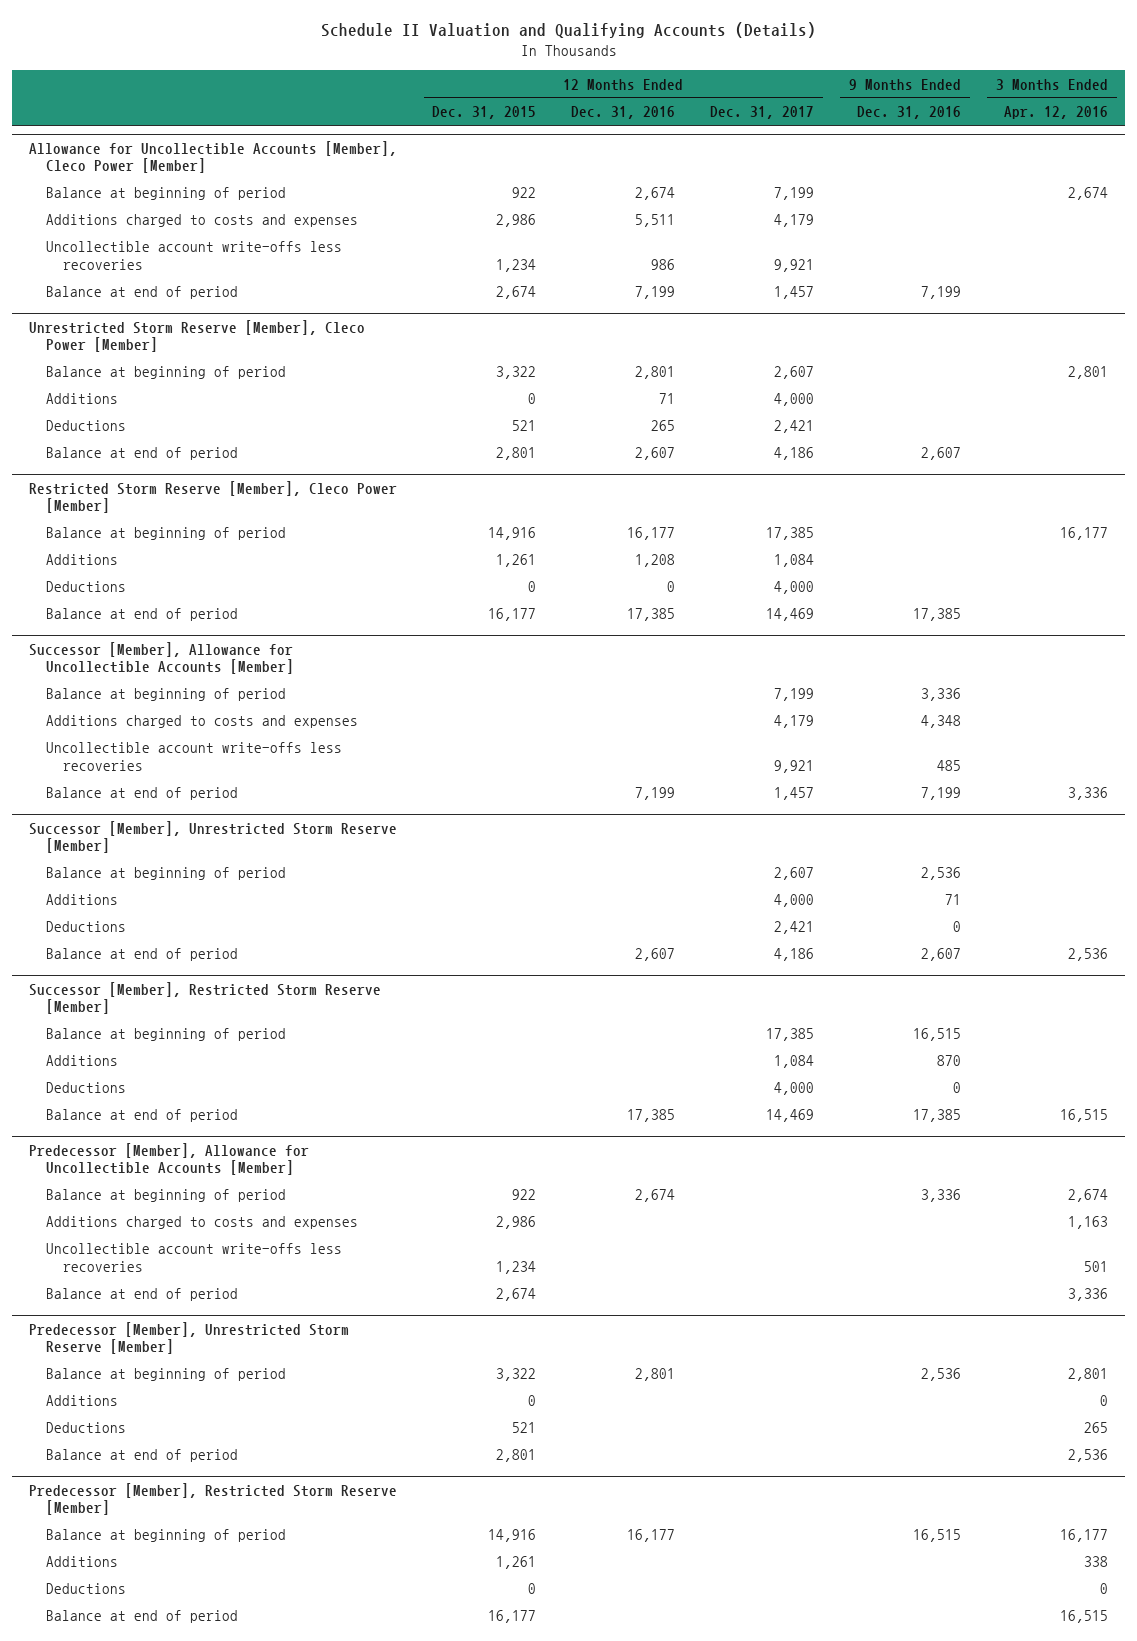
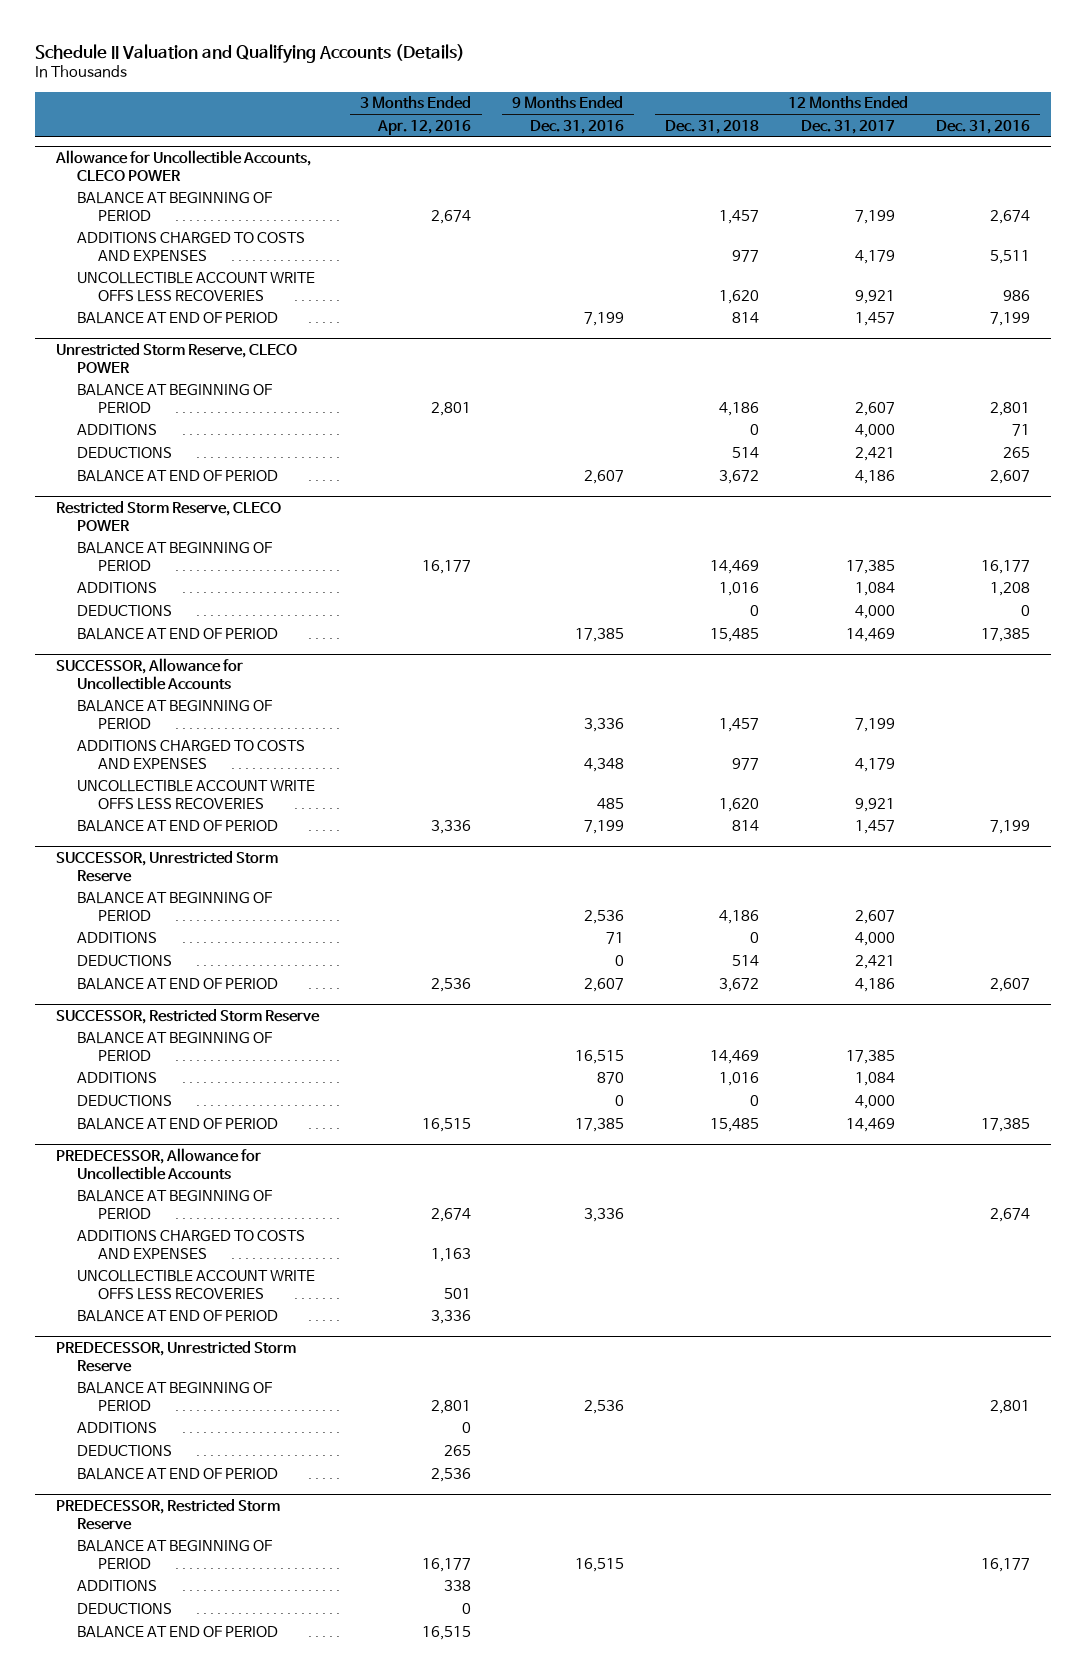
- | 12 Months Ended Dec. 31, 2015 | 12 Months Ended Dec. 31, 2016 | 12 Months Ended Dec. 31, 2017 | 9 Months Ended Dec. 31, 2016 | 3 Months Ended Apr. 12, 2016
+ | 3 Months Ended Apr. 12, 2016 | 9 Months Ended Dec. 31, 2016 | 12 Months Ended Dec. 31, 2018 | 12 Months Ended Dec. 31, 2017 | 12 Months Ended Dec. 31, 2016
- Allowance for Uncollectible Accounts [Member], Cleco Power [Member]
- Balance at beginning of period | 922 | 2,674 | 7,199 | | 2,674
- Additions charged to costs and expenses | 2,986 | 5,511 | 4,179 | |
- Uncollectible account write-offs less recoveries | 1,234 | 986 | 9,921 | |
- Balance at end of period | 2,674 | 7,199 | 1,457 | 7,199 |
- Unrestricted Storm Reserve [Member], Cleco Power [Member]
- Balance at beginning of period | 3,322 | 2,801 | 2,607 | | 2,801
- Additions | 0 | 71 | 4,000 | |
- Deductions | 521 | 265 | 2,421 | |
- Balance at end of period | 2,801 | 2,607 | 4,186 | 2,607 |
- Restricted Storm Reserve [Member], Cleco Power [Member]
- Balance at beginning of period | 14,916 | 16,177 | 17,385 | | 16,177
- Additions | 1,261 | 1,208 | 1,084 | |
- Deductions | 0 | 0 | 4,000 | |
- Balance at end of period | 16,177 | 17,385 | 14,469 | 17,385 |
- Successor [Member], Allowance for Uncollectible Accounts [Member]
- Balance at beginning of period | | | 7,199 | 3,336 |
- Additions charged to costs and expenses | | | 4,179 | 4,348 |
- Uncollectible account write-offs less recoveries | | | 9,921 | 485 |
- Balance at end of period | | 7,199 | 1,457 | 7,199 | 3,336
- Successor [Member], Unrestricted Storm Reserve [Member]
- Balance at beginning of period | | | 2,607 | 2,536 |
- Additions | | | 4,000 | 71 |
- Deductions | | | 2,421 | 0 |
- Balance at end of period | | 2,607 | 4,186 | 2,607 | 2,536
- Successor [Member], Restricted Storm Reserve [Member]
- Balance at beginning of period | | | 17,385 | 16,515 |
- Additions | | | 1,084 | 870 |
- Deductions | | | 4,000 | 0 |
- Balance at end of period | | 17,385 | 14,469 | 17,385 | 16,515
- Predecessor [Member], Allowance for Uncollectible Accounts [Member]
- Balance at beginning of period | 922 | 2,674 | | 3,336 | 2,674
- Additions charged to costs and expenses | 2,986 | | | | 1,163
- Uncollectible account write-offs less recoveries | 1,234 | | | | 501
- Balance at end of period | 2,674 | | | | 3,336
- Predecessor [Member], Unrestricted Storm Reserve [Member]
- Balance at beginning of period | 3,322 | 2,801 | | 2,536 | 2,801
- Additions | 0 | | | | 0
- Deductions | 521 | | | | 265
- Balance at end of period | 2,801 | | | | 2,536
- Predecessor [Member], Restricted Storm Reserve [Member]
- Balance at beginning of period | 14,916 | 16,177 | | 16,515 | 16,177
- Additions | 1,261 | | | | 338
- Deductions | 0 | | | | 0
- Balance at end of period | 16,177 | | | | 16,515
+ Allowance for Uncollectible Accounts, CLECO POWER
+ BALANCE AT BEGINNING OF PERIOD | 2,674 | | 1,457 | 7,199 | 2,674
+ ADDITIONS CHARGED TO COSTS AND EXPENSES | | | 977 | 4,179 | 5,511
+ UNCOLLECTIBLE ACCOUNT WRITE OFFS LESS RECOVERIES | | | 1,620 | 9,921 | 986
+ BALANCE AT END OF PERIOD | | 7,199 | 814 | 1,457 | 7,199
+ Unrestricted Storm Reserve, CLECO POWER
+ BALANCE AT BEGINNING OF PERIOD | 2,801 | | 4,186 | 2,607 | 2,801
+ ADDITIONS | | | 0 | 4,000 | 71
+ DEDUCTIONS | | | 514 | 2,421 | 265
+ BALANCE AT END OF PERIOD | | 2,607 | 3,672 | 4,186 | 2,607
+ Restricted Storm Reserve, CLECO POWER
+ BALANCE AT BEGINNING OF PERIOD | 16,177 | | 14,469 | 17,385 | 16,177
+ ADDITIONS | | | 1,016 | 1,084 | 1,208
+ DEDUCTIONS | | | 0 | 4,000 | 0
+ BALANCE AT END OF PERIOD | | 17,385 | 15,485 | 14,469 | 17,385
+ SUCCESSOR, Allowance for Uncollectible Accounts
+ BALANCE AT BEGINNING OF PERIOD | | 3,336 | 1,457 | 7,199 |
+ ADDITIONS CHARGED TO COSTS AND EXPENSES | | 4,348 | 977 | 4,179 |
+ UNCOLLECTIBLE ACCOUNT WRITE OFFS LESS RECOVERIES | | 485 | 1,620 | 9,921 |
+ BALANCE AT END OF PERIOD | 3,336 | 7,199 | 814 | 1,457 | 7,199
+ SUCCESSOR, Unrestricted Storm Reserve
+ BALANCE AT BEGINNING OF PERIOD | | 2,536 | 4,186 | 2,607 |
+ ADDITIONS | | 71 | 0 | 4,000 |
+ DEDUCTIONS | | 0 | 514 | 2,421 |
+ BALANCE AT END OF PERIOD | 2,536 | 2,607 | 3,672 | 4,186 | 2,607
+ SUCCESSOR, Restricted Storm Reserve
+ BALANCE AT BEGINNING OF PERIOD | | 16,515 | 14,469 | 17,385 |
+ ADDITIONS | | 870 | 1,016 | 1,084 |
+ DEDUCTIONS | | 0 | 0 | 4,000 |
+ BALANCE AT END OF PERIOD | 16,515 | 17,385 | 15,485 | 14,469 | 17,385
+ PREDECESSOR, Allowance for Uncollectible Accounts
+ BALANCE AT BEGINNING OF PERIOD | 2,674 | 3,336 | | | 2,674
+ ADDITIONS CHARGED TO COSTS AND EXPENSES | 1,163 | | | |
+ UNCOLLECTIBLE ACCOUNT WRITE OFFS LESS RECOVERIES | 501 | | | |
+ BALANCE AT END OF PERIOD | 3,336 | | | |
+ PREDECESSOR, Unrestricted Storm Reserve
+ BALANCE AT BEGINNING OF PERIOD | 2,801 | 2,536 | | | 2,801
+ ADDITIONS | 0 | | | |
+ DEDUCTIONS | 265 | | | |
+ BALANCE AT END OF PERIOD | 2,536 | | | |
+ PREDECESSOR, Restricted Storm Reserve
+ BALANCE AT BEGINNING OF PERIOD | 16,177 | 16,515 | | | 16,177
+ ADDITIONS | 338 | | | |
+ DEDUCTIONS | 0 | | | |
+ BALANCE AT END OF PERIOD | 16,515 | | | |

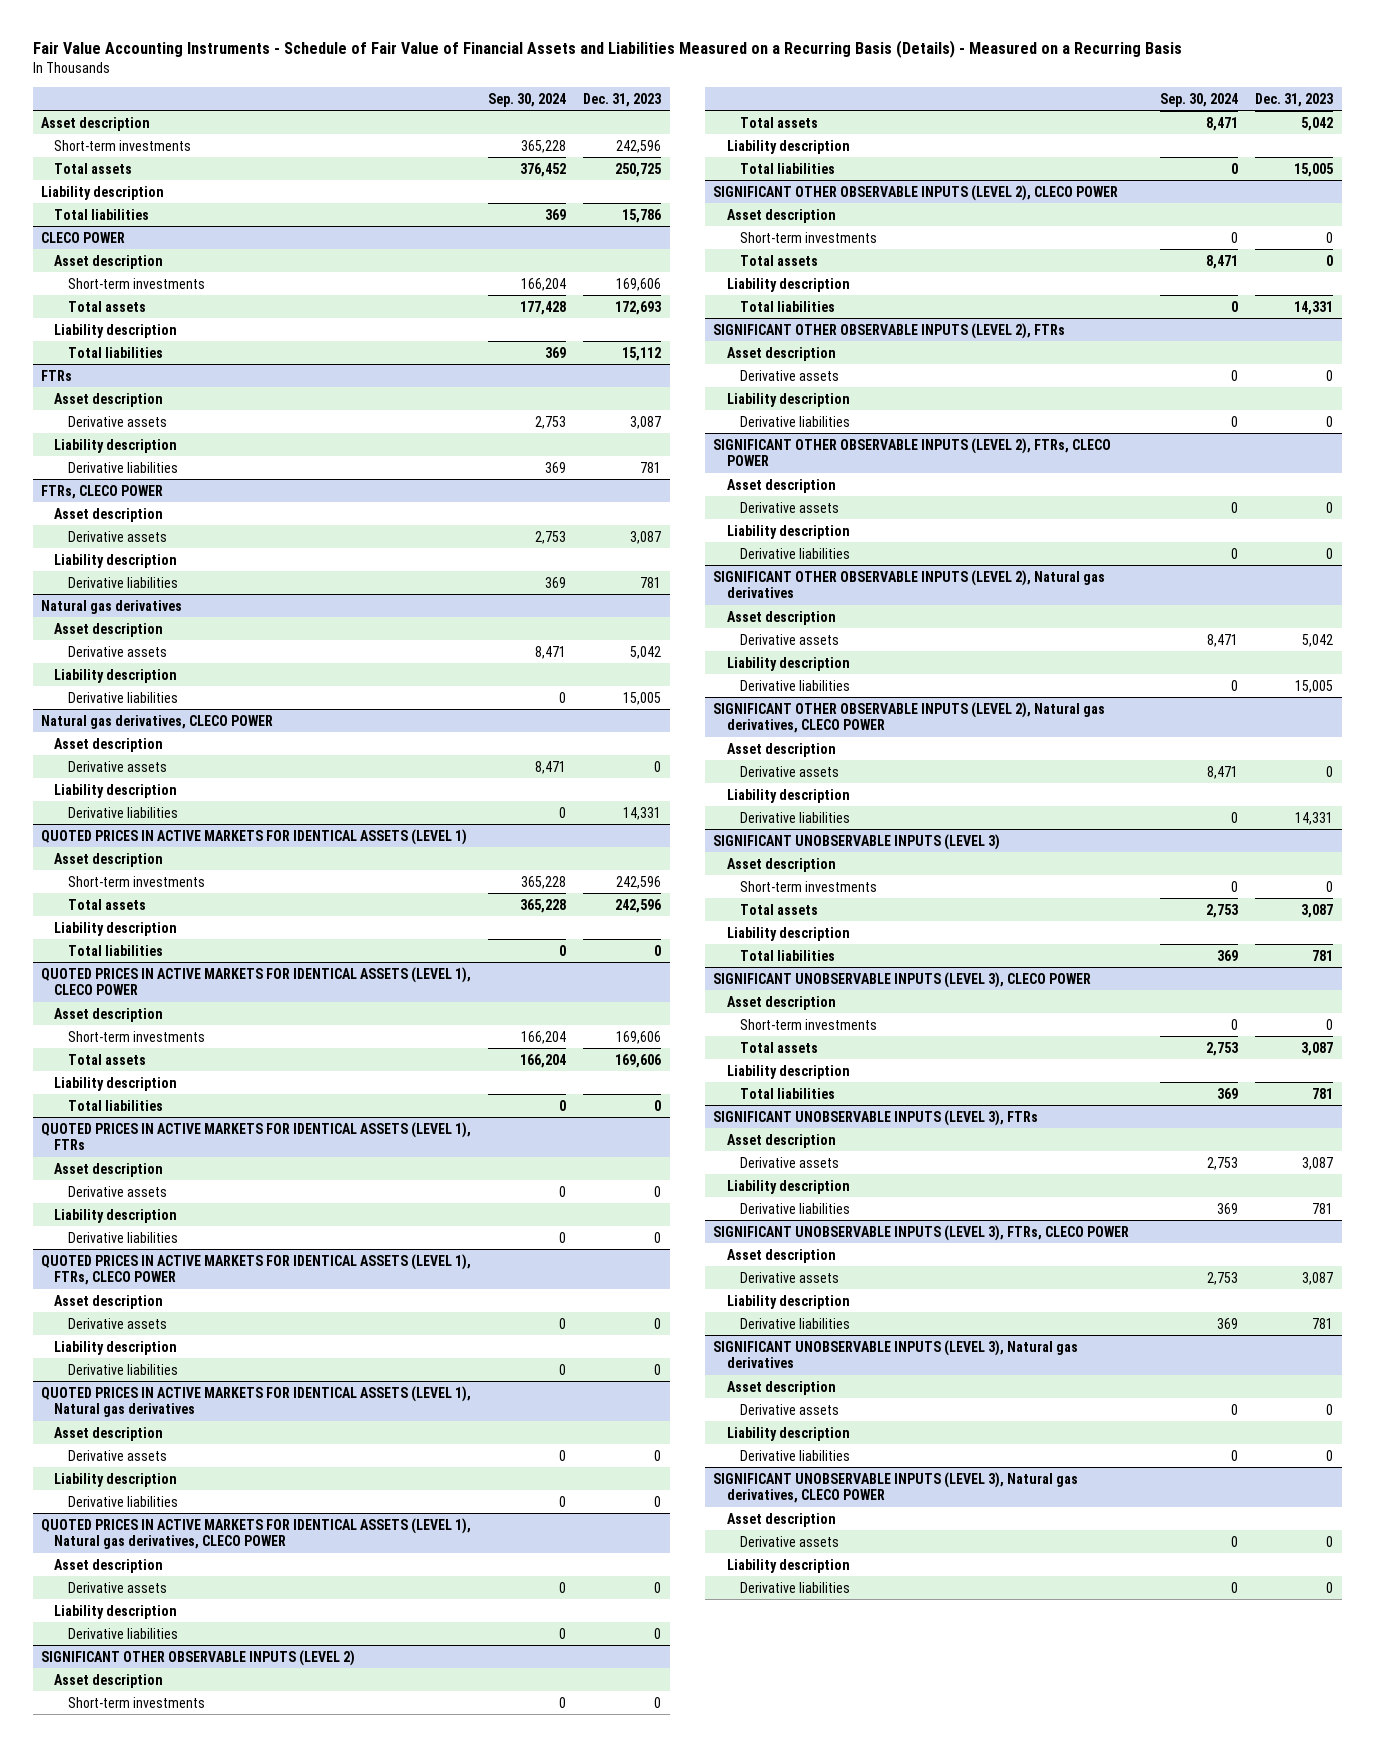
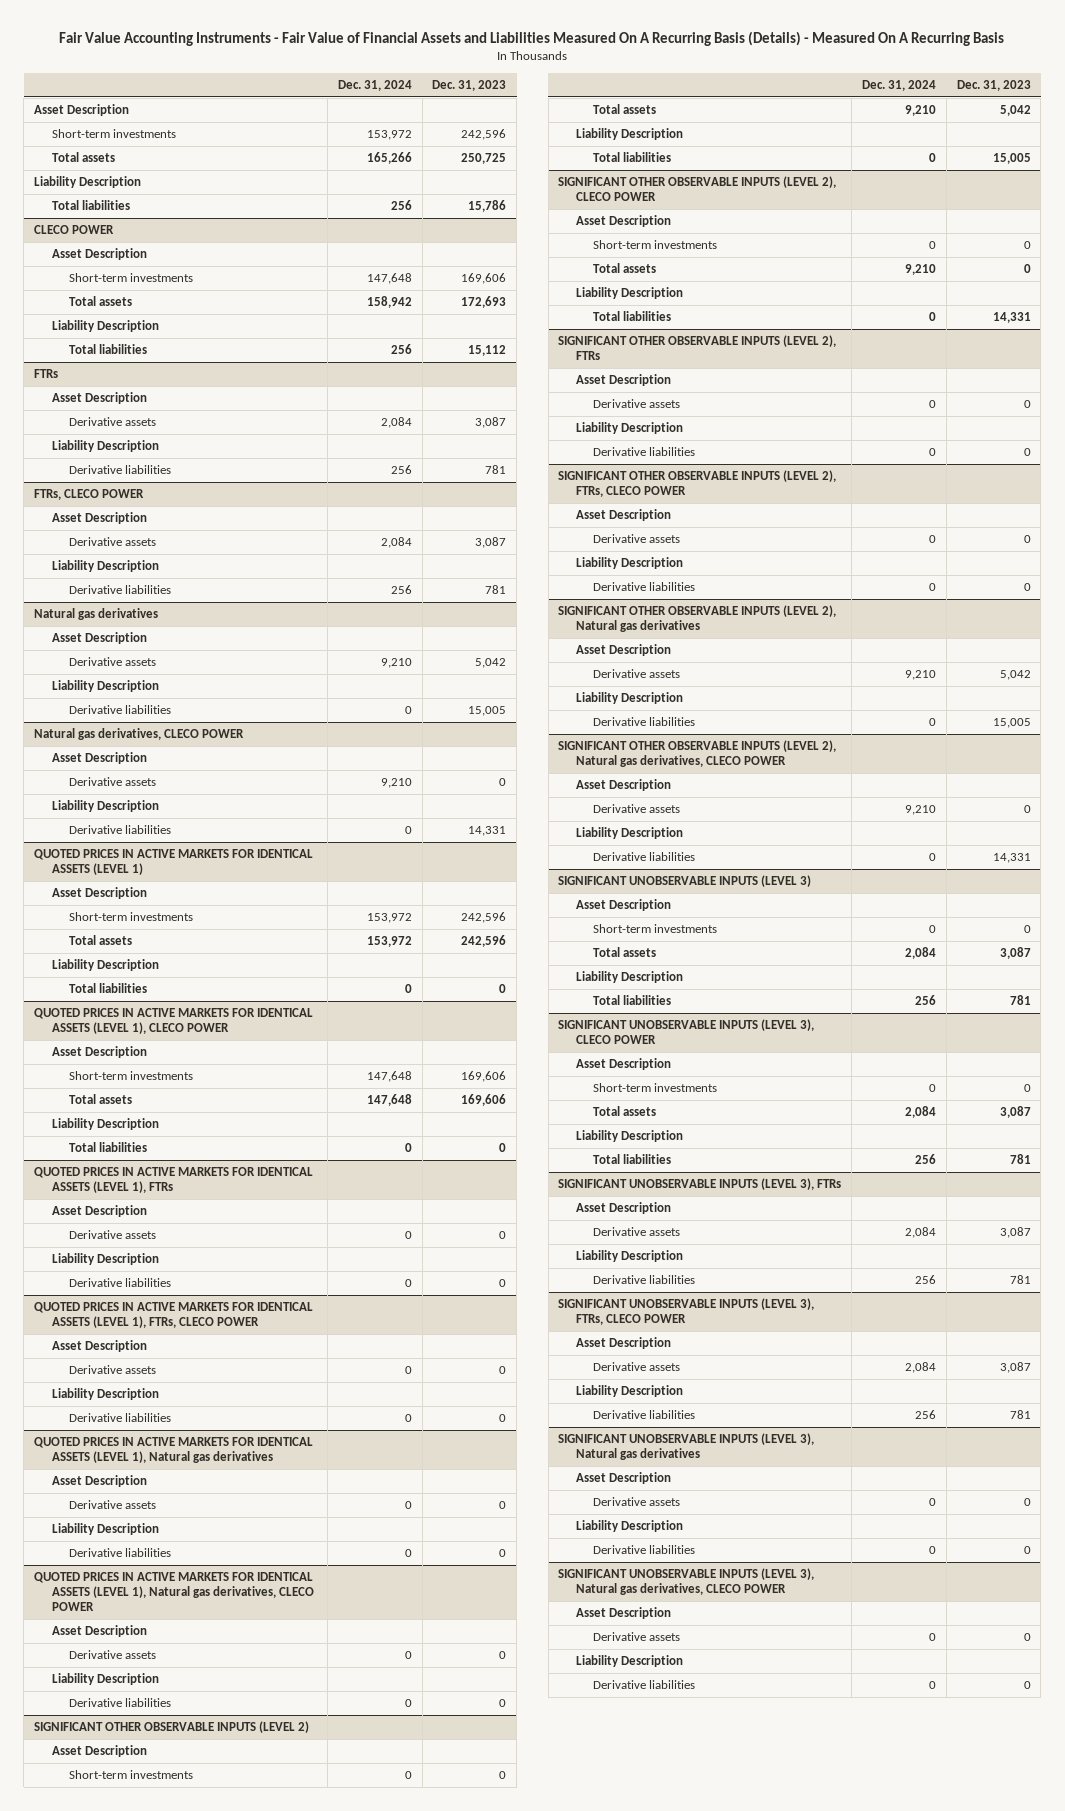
- Fair Value Accounting Instruments - Schedule of Fair Value of Financial Assets and Liabilities Measured on a Recurring Basis (Details) - Measured on a Recurring Basis
+ Fair Value Accounting Instruments - Fair Value of Financial Assets and Liabilities Measured On A Recurring Basis (Details) - Measured On A Recurring Basis
- | Sep. 30, 2024 | Dec. 31, 2023
+ | Dec. 31, 2024 | Dec. 31, 2023
- Asset description
+ Asset Description
- Liability description
+ Liability Description
@ CLECO POWER
- Asset description
+ Asset Description
- Liability description
+ Liability Description
@ FTRs
- Asset description
+ Asset Description
- Liability description
+ Liability Description
@ FTRs, CLECO POWER
- Asset description
+ Asset Description
- Liability description
+ Liability Description
@ Natural gas derivatives
- Asset description
+ Asset Description
- Liability description
+ Liability Description
@ Natural gas derivatives, CLECO POWER
- Asset description
+ Asset Description
- Liability description
+ Liability Description
@ QUOTED PRICES IN ACTIVE MARKETS FOR IDENTICAL ASSETS (LEVEL 1)
- Asset description
+ Asset Description
- Liability description
+ Liability Description
@ QUOTED PRICES IN ACTIVE MARKETS FOR IDENTICAL ASSETS (LEVEL 1), CLECO POWER
- Asset description
+ Asset Description
- Liability description
+ Liability Description
@ QUOTED PRICES IN ACTIVE MARKETS FOR IDENTICAL ASSETS (LEVEL 1), FTRs
- Asset description
+ Asset Description
- Liability description
+ Liability Description
@ QUOTED PRICES IN ACTIVE MARKETS FOR IDENTICAL ASSETS (LEVEL 1), FTRs, CLECO POWER
- Asset description
+ Asset Description
- Liability description
+ Liability Description
@ QUOTED PRICES IN ACTIVE MARKETS FOR IDENTICAL ASSETS (LEVEL 1), Natural gas derivatives
- Asset description
+ Asset Description
- Liability description
+ Liability Description
@ QUOTED PRICES IN ACTIVE MARKETS FOR IDENTICAL ASSETS (LEVEL 1), Natural gas derivatives, CLECO POWER
- Asset description
+ Asset Description
- Liability description
+ Liability Description
@ SIGNIFICANT OTHER OBSERVABLE INPUTS (LEVEL 2)
- Asset description
+ Asset Description
- Liability description
+ Liability Description
@ SIGNIFICANT OTHER OBSERVABLE INPUTS (LEVEL 2), CLECO POWER
- Asset description
+ Asset Description
- Liability description
+ Liability Description
@ SIGNIFICANT OTHER OBSERVABLE INPUTS (LEVEL 2), FTRs
- Asset description
+ Asset Description
- Liability description
+ Liability Description
@ SIGNIFICANT OTHER OBSERVABLE INPUTS (LEVEL 2), FTRs, CLECO POWER
- Asset description
+ Asset Description
- Liability description
+ Liability Description
@ SIGNIFICANT OTHER OBSERVABLE INPUTS (LEVEL 2), Natural gas derivatives
- Asset description
+ Asset Description
- Liability description
+ Liability Description
@ SIGNIFICANT OTHER OBSERVABLE INPUTS (LEVEL 2), Natural gas derivatives, CLECO POWER
- Asset description
+ Asset Description
- Liability description
+ Liability Description
@ SIGNIFICANT UNOBSERVABLE INPUTS (LEVEL 3)
- Asset description
+ Asset Description
- Liability description
+ Liability Description
@ SIGNIFICANT UNOBSERVABLE INPUTS (LEVEL 3), CLECO POWER
- Asset description
+ Asset Description
- Liability description
+ Liability Description
@ SIGNIFICANT UNOBSERVABLE INPUTS (LEVEL 3), FTRs
- Asset description
+ Asset Description
- Liability description
+ Liability Description
@ SIGNIFICANT UNOBSERVABLE INPUTS (LEVEL 3), FTRs, CLECO POWER
- Asset description
+ Asset Description
- Liability description
+ Liability Description
@ SIGNIFICANT UNOBSERVABLE INPUTS (LEVEL 3), Natural gas derivatives
- Asset description
+ Asset Description
- Liability description
+ Liability Description
@ SIGNIFICANT UNOBSERVABLE INPUTS (LEVEL 3), Natural gas derivatives, CLECO POWER
- Asset description
+ Asset Description
- Liability description
+ Liability Description

